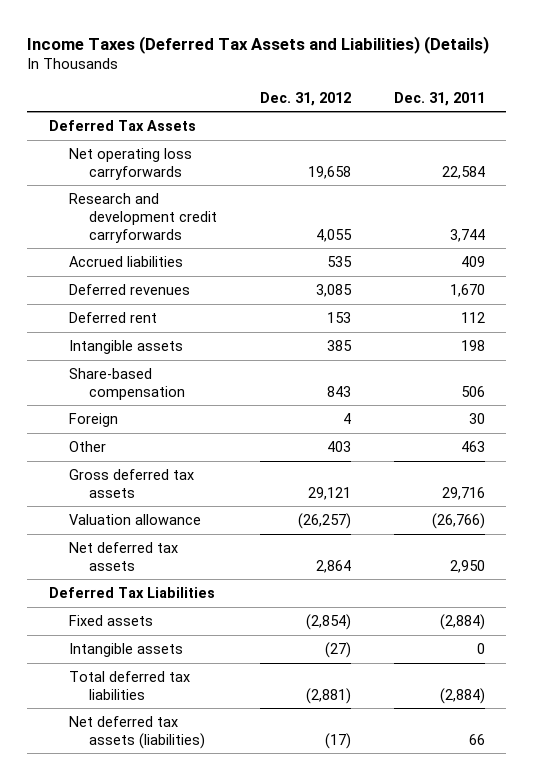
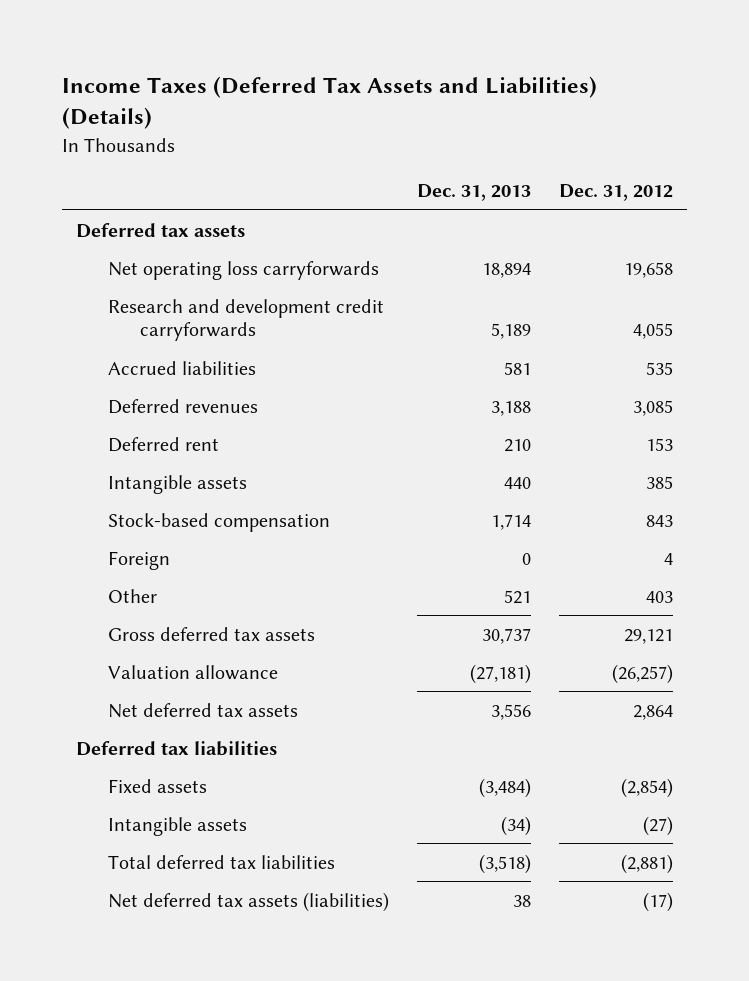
- | Dec. 31, 2012 | Dec. 31, 2011
+ | Dec. 31, 2013 | Dec. 31, 2012
- Deferred Tax Assets
+ Deferred tax assets
- Share-based compensation | 843 | 506
+ Stock-based compensation | 1,714 | 843
- Deferred Tax Liabilities
+ Deferred tax liabilities

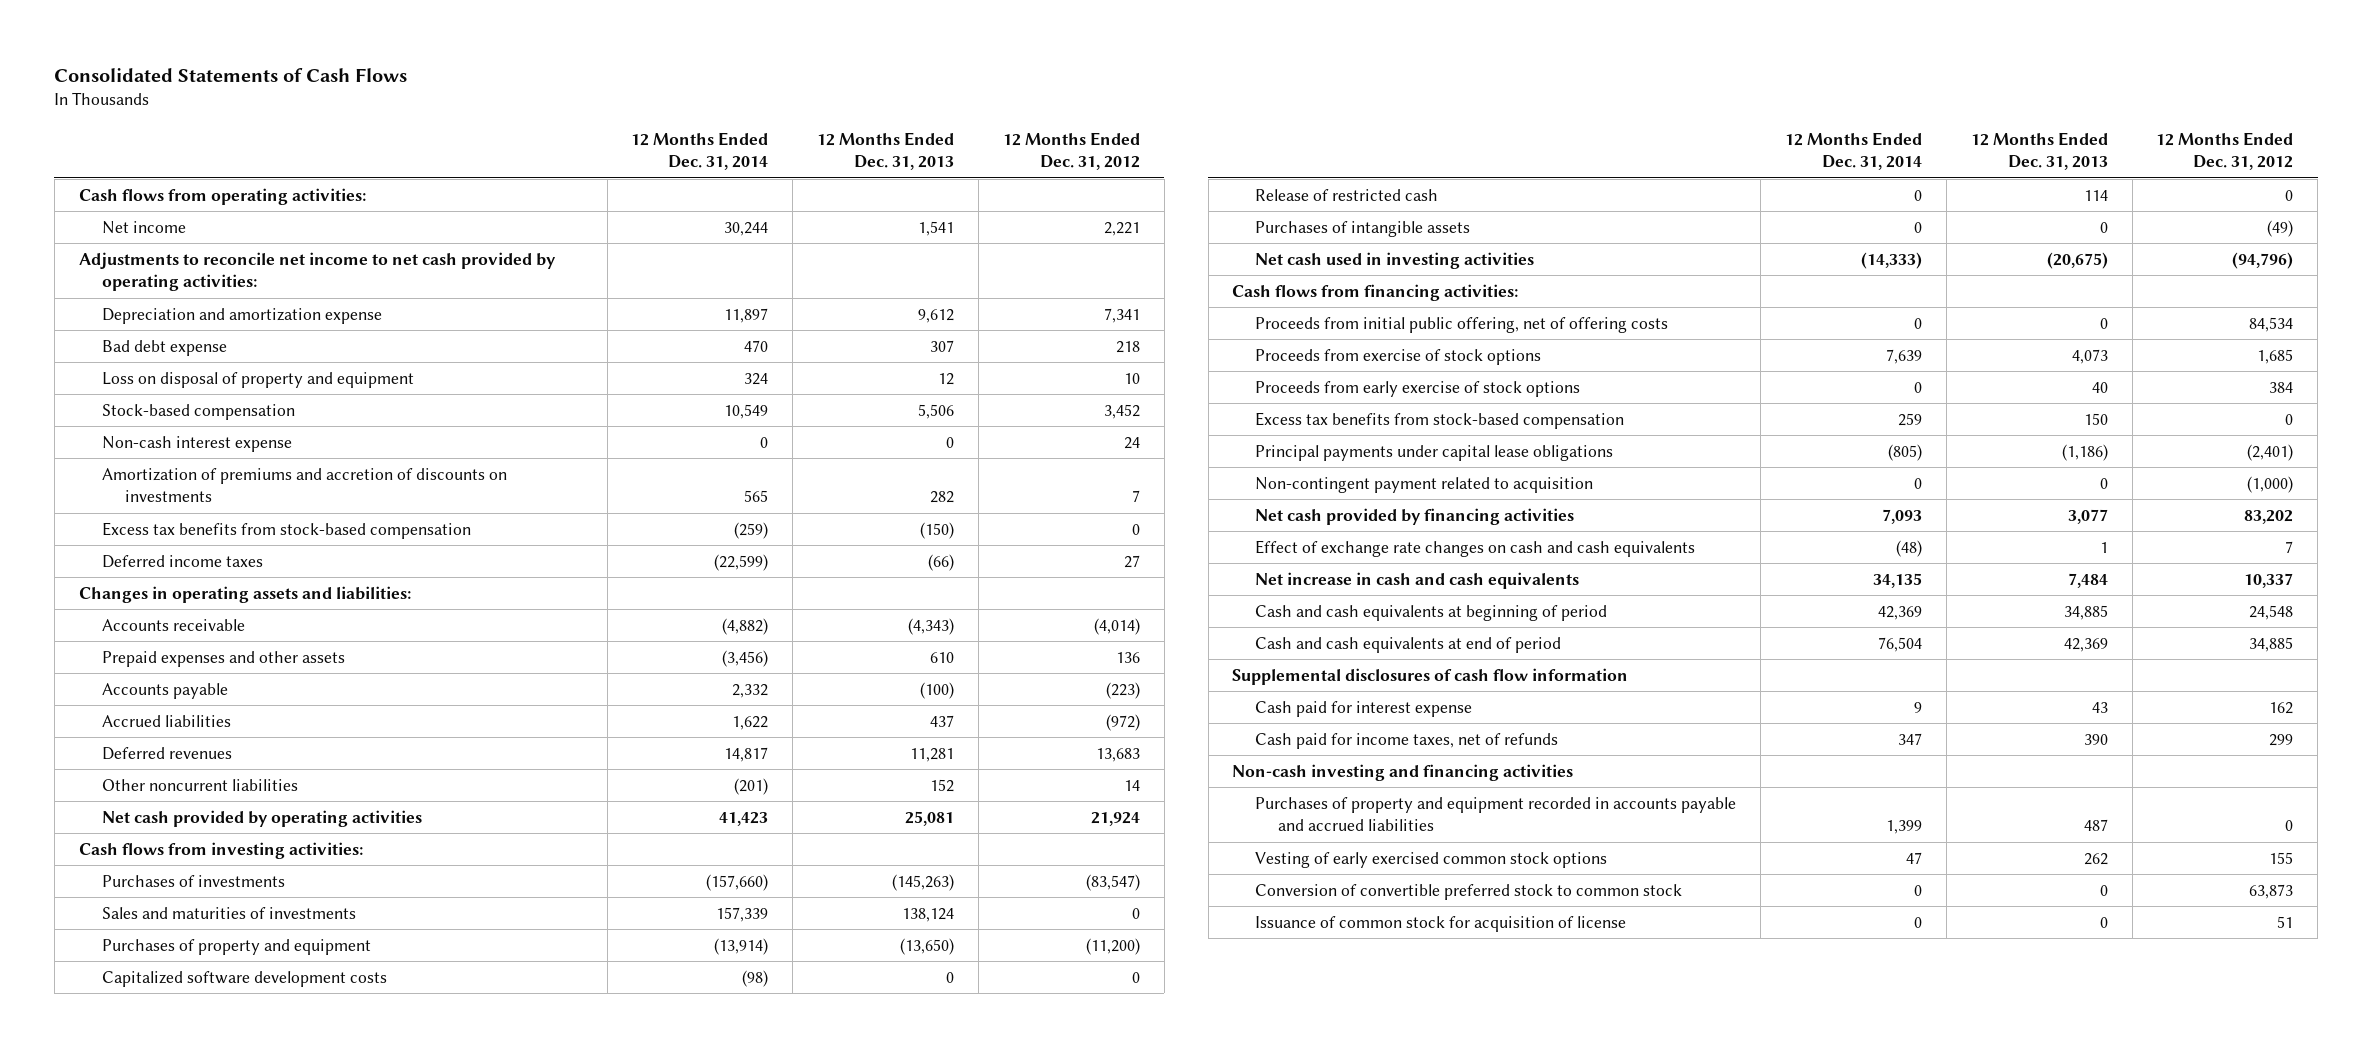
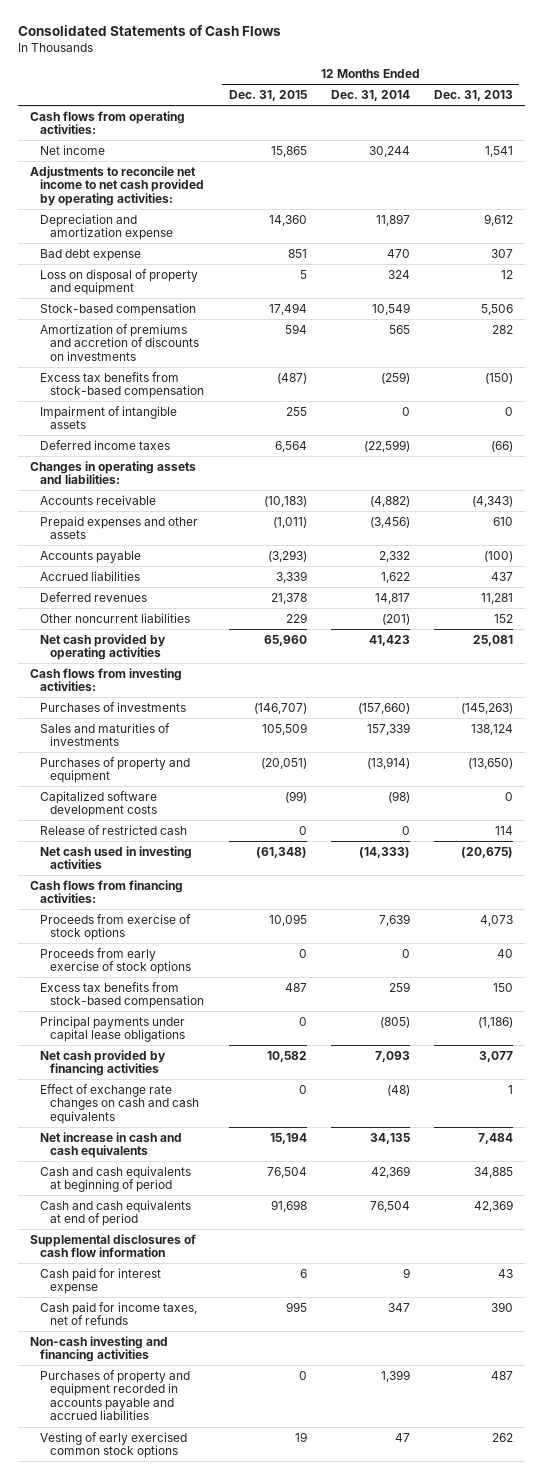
- | 12 Months Ended Dec. 31, 2014 | 12 Months Ended Dec. 31, 2013 | 12 Months Ended Dec. 31, 2012
+ | 12 Months Ended Dec. 31, 2015 | 12 Months Ended Dec. 31, 2014 | 12 Months Ended Dec. 31, 2013
- Non-cash interest expense | 0 | 0 | 24
+ Impairment of intangible assets | 255 | 0 | 0
- Purchases of intangible assets | 0 | 0 | (49)
- Proceeds from initial public offering, net of offering costs | 0 | 0 | 84,534
- Non-contingent payment related to acquisition | 0 | 0 | (1,000)
- Conversion of convertible preferred stock to common stock | 0 | 0 | 63,873
- Issuance of common stock for acquisition of license | 0 | 0 | 51

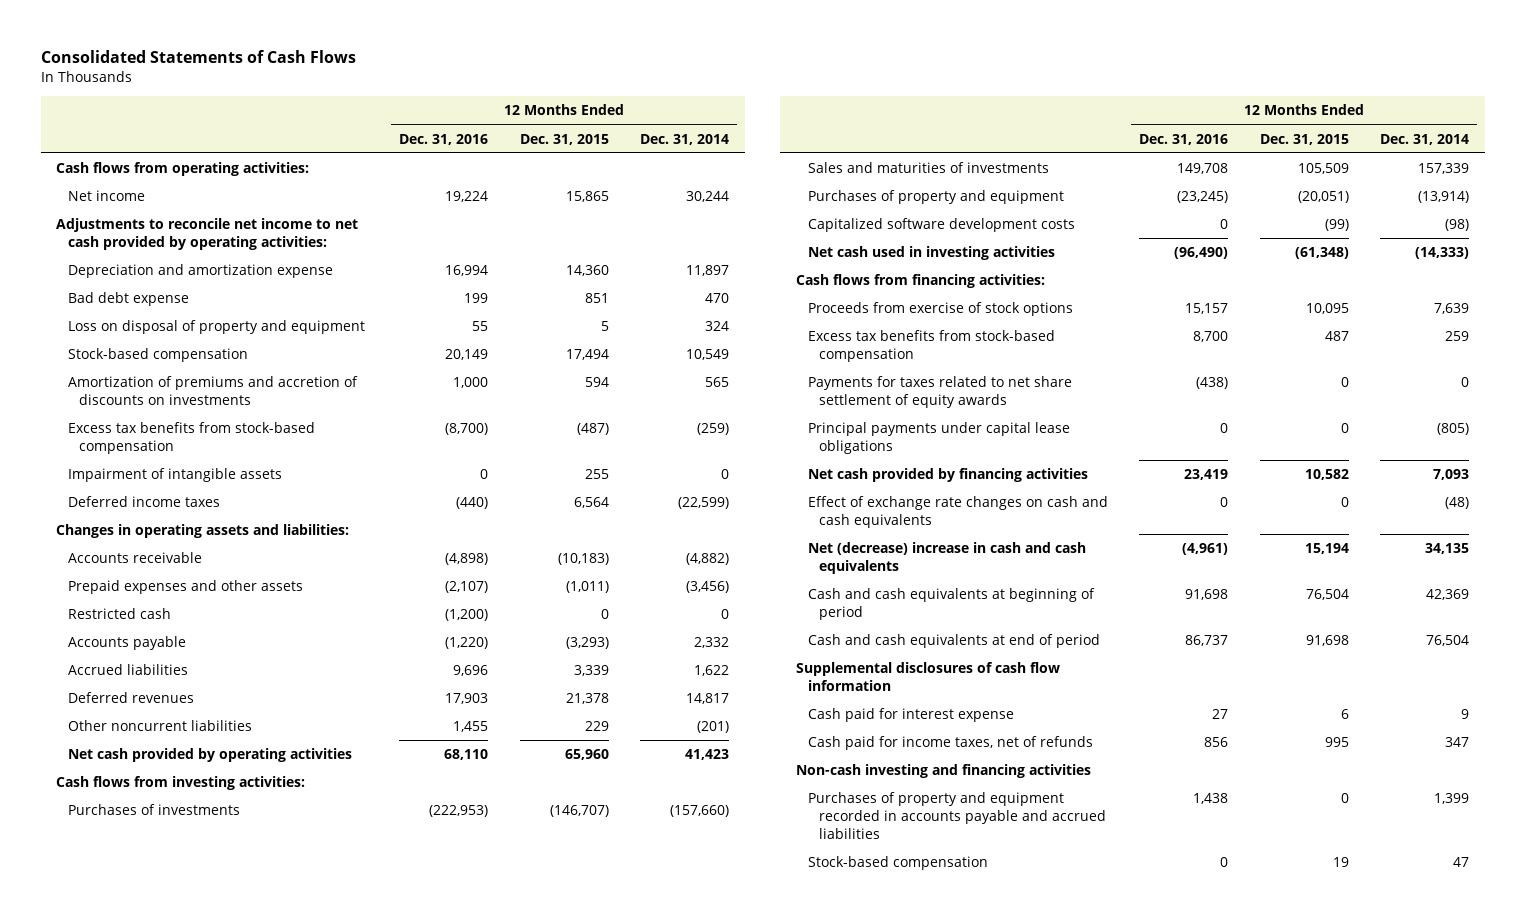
- | 12 Months Ended Dec. 31, 2015 | 12 Months Ended Dec. 31, 2014 | 12 Months Ended Dec. 31, 2013
+ | 12 Months Ended Dec. 31, 2016 | 12 Months Ended Dec. 31, 2015 | 12 Months Ended Dec. 31, 2014
+ Restricted cash | (1,200) | 0 | 0
- Release of restricted cash | 0 | 0 | 114
- Proceeds from early exercise of stock options | 0 | 0 | 40
+ Payments for taxes related to net share settlement of equity awards | (438) | 0 | 0
- Net increase in cash and cash equivalents | 15,194 | 34,135 | 7,484
+ Net (decrease) increase in cash and cash equivalents | (4,961) | 15,194 | 34,135
- Vesting of early exercised common stock options | 19 | 47 | 262
+ Stock-based compensation | 0 | 19 | 47

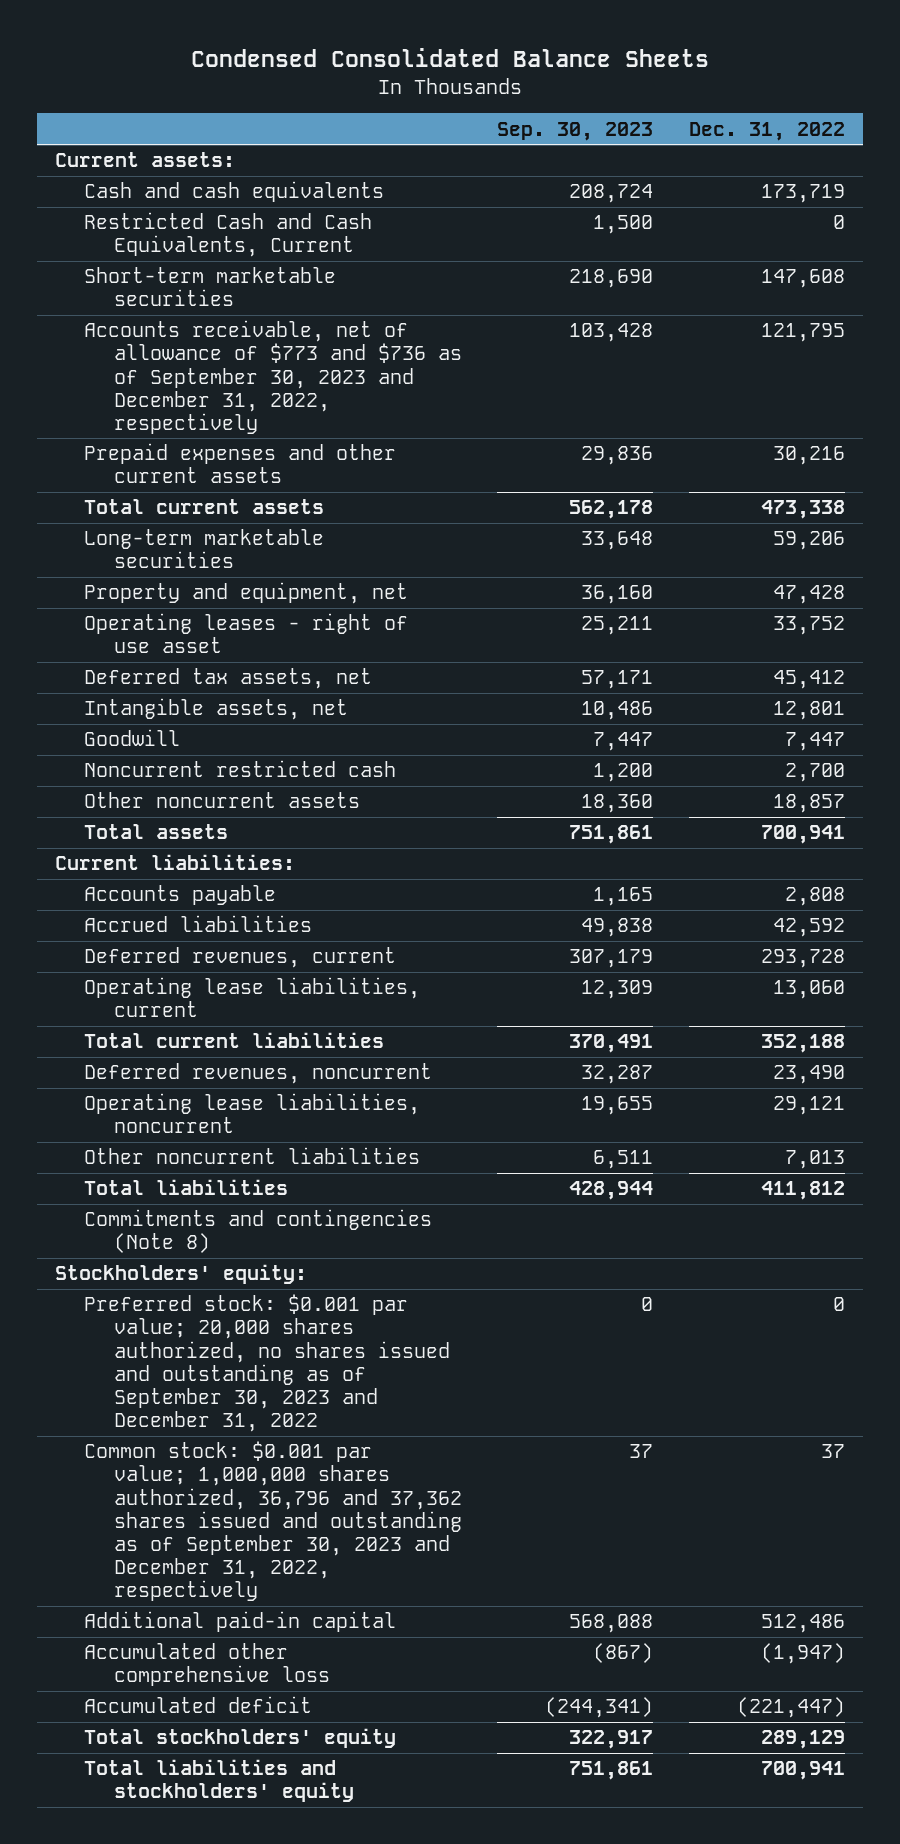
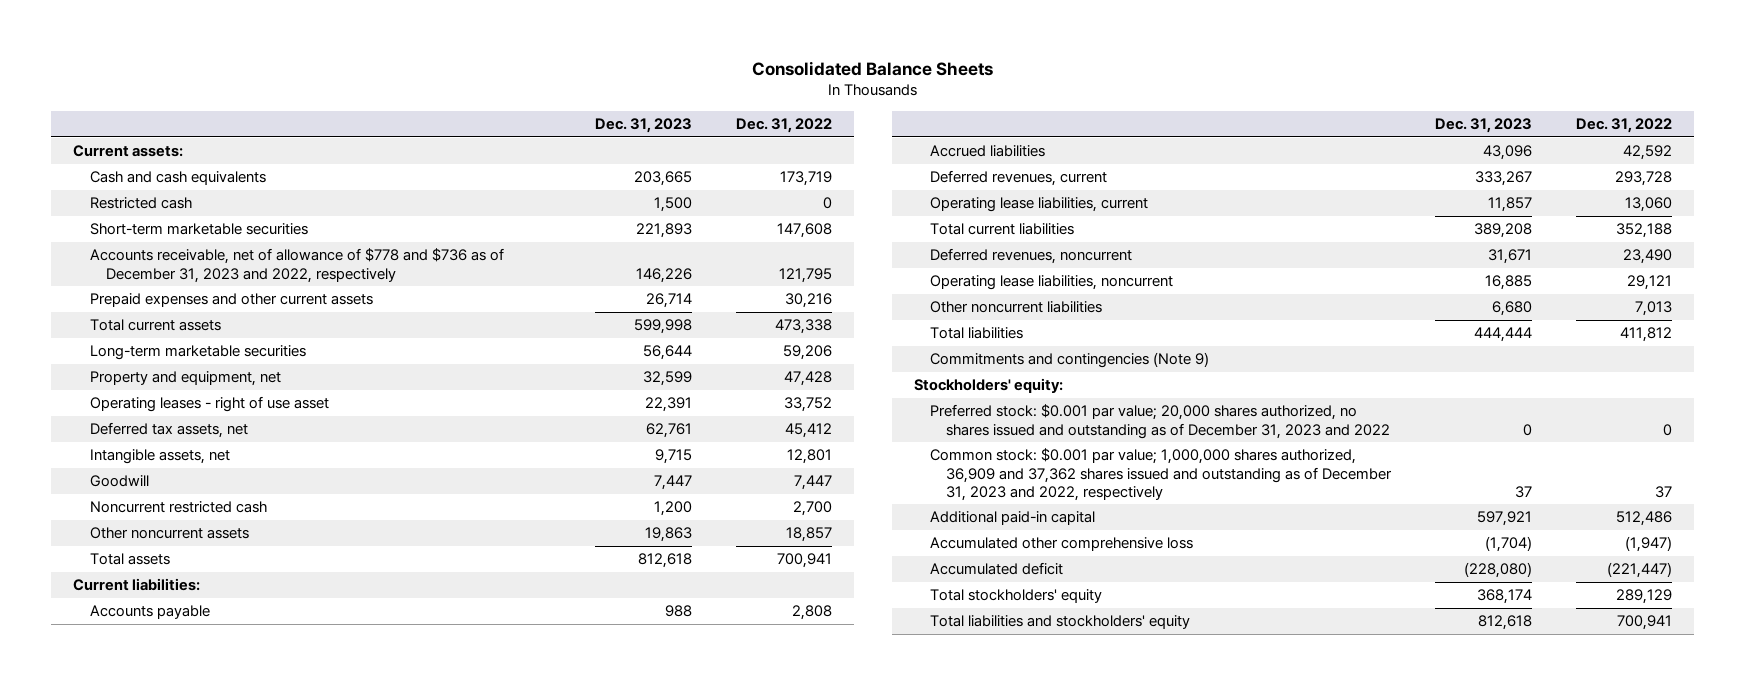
- Condensed Consolidated Balance Sheets
+ Consolidated Balance Sheets
- | Sep. 30, 2023 | Dec. 31, 2022
+ | Dec. 31, 2023 | Dec. 31, 2022
- Restricted Cash and Cash Equivalents, Current | 1,500 | 0
+ Restricted cash | 1,500 | 0
- Accounts receivable, net of allowance of $773 and $736 as of September 30, 2023 and December 31, 2022, respectively | 103,428 | 121,795
+ Accounts receivable, net of allowance of $778 and $736 as of December 31, 2023 and 2022, respectively | 146,226 | 121,795
- Commitments and contingencies (Note 8)
+ Commitments and contingencies (Note 9)
- Preferred stock: $0.001 par value; 20,000 shares authorized, no shares issued and outstanding as of September 30, 2023 and December 31, 2022 | 0 | 0
- Common stock: $0.001 par value; 1,000,000 shares authorized, 36,796 and 37,362 shares issued and outstanding as of September 30, 2023 and December 31, 2022, respectively | 37 | 37
+ Preferred stock: $0.001 par value; 20,000 shares authorized, no shares issued and outstanding as of December 31, 2023 and 2022 | 0 | 0
+ Common stock: $0.001 par value; 1,000,000 shares authorized, 36,909 and 37,362 shares issued and outstanding as of December 31, 2023 and 2022, respectively | 37 | 37

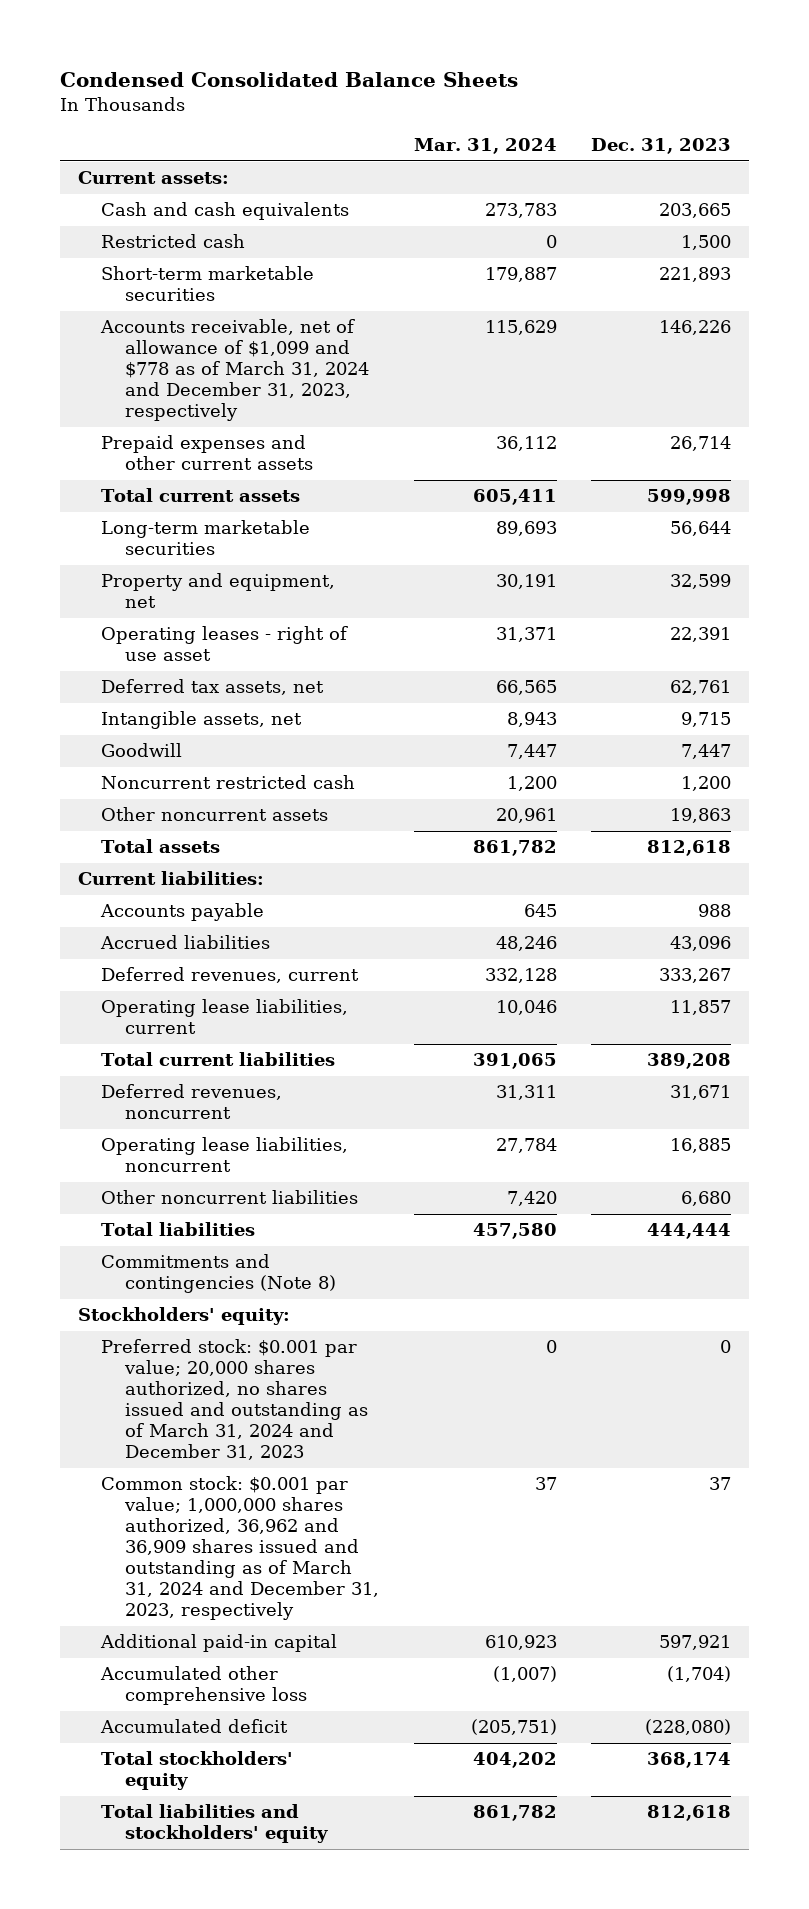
- Consolidated Balance Sheets
+ Condensed Consolidated Balance Sheets
- | Dec. 31, 2023 | Dec. 31, 2022
+ | Mar. 31, 2024 | Dec. 31, 2023
- Accounts receivable, net of allowance of $778 and $736 as of December 31, 2023 and 2022, respectively | 146,226 | 121,795
+ Accounts receivable, net of allowance of $1,099 and $778 as of March 31, 2024 and December 31, 2023, respectively | 115,629 | 146,226
- Commitments and contingencies (Note 9)
+ Commitments and contingencies (Note 8)
- Preferred stock: $0.001 par value; 20,000 shares authorized, no shares issued and outstanding as of December 31, 2023 and 2022 | 0 | 0
- Common stock: $0.001 par value; 1,000,000 shares authorized, 36,909 and 37,362 shares issued and outstanding as of December 31, 2023 and 2022, respectively | 37 | 37
+ Preferred stock: $0.001 par value; 20,000 shares authorized, no shares issued and outstanding as of March 31, 2024 and December 31, 2023 | 0 | 0
+ Common stock: $0.001 par value; 1,000,000 shares authorized, 36,962 and 36,909 shares issued and outstanding as of March 31, 2024 and December 31, 2023, respectively | 37 | 37

